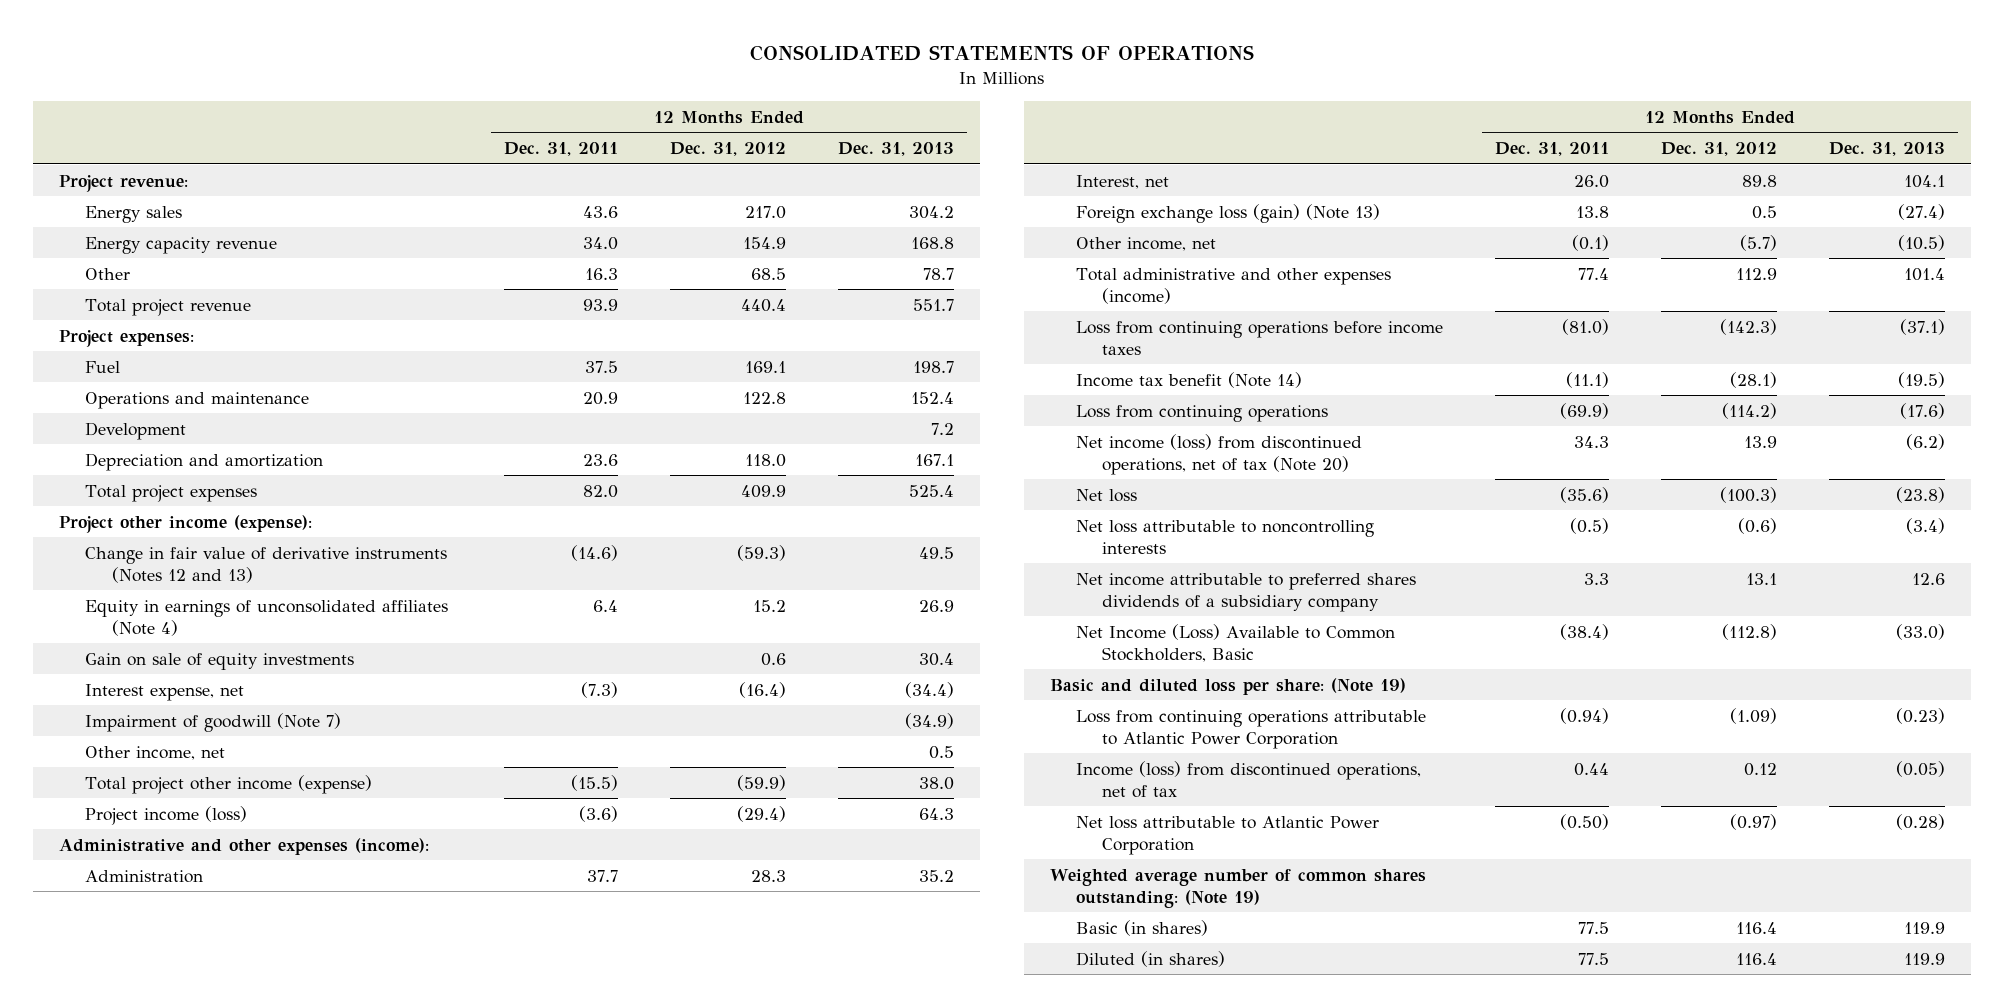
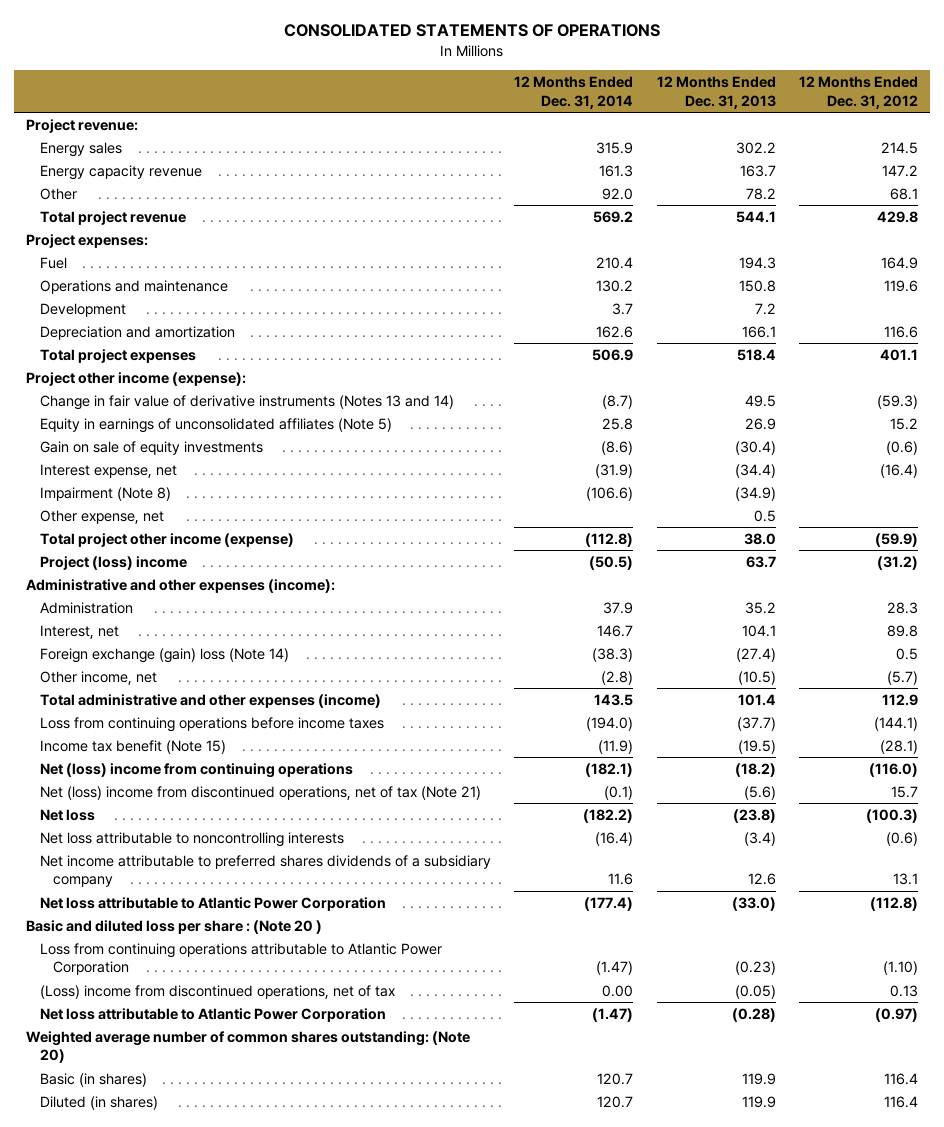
- | 12 Months Ended Dec. 31, 2011 | 12 Months Ended Dec. 31, 2012 | 12 Months Ended Dec. 31, 2013
+ | 12 Months Ended Dec. 31, 2014 | 12 Months Ended Dec. 31, 2013 | 12 Months Ended Dec. 31, 2012
- Energy sales | 43.6 | 217.0 | 304.2
- Energy capacity revenue | 34.0 | 154.9 | 168.8
- Other | 16.3 | 68.5 | 78.7
- Total project revenue | 93.9 | 440.4 | 551.7
+ Energy sales | 315.9 | 302.2 | 214.5
+ Energy capacity revenue | 161.3 | 163.7 | 147.2
+ Other | 92.0 | 78.2 | 68.1
+ Total project revenue | 569.2 | 544.1 | 429.8
- Fuel | 37.5 | 169.1 | 198.7
- Operations and maintenance | 20.9 | 122.8 | 152.4
+ Fuel | 210.4 | 194.3 | 164.9
+ Operations and maintenance | 130.2 | 150.8 | 119.6
- Depreciation and amortization | 23.6 | 118.0 | 167.1
- Total project expenses | 82.0 | 409.9 | 525.4
+ Depreciation and amortization | 162.6 | 166.1 | 116.6
+ Total project expenses | 506.9 | 518.4 | 401.1
- Change in fair value of derivative instruments (Notes 12 and 13) | (14.6) | (59.3) | 49.5
- Equity in earnings of unconsolidated affiliates (Note 4) | 6.4 | 15.2 | 26.9
- Gain on sale of equity investments | | 0.6 | 30.4
+ Change in fair value of derivative instruments (Notes 13 and 14) | (8.7) | 49.5 | (59.3)
+ Equity in earnings of unconsolidated affiliates (Note 5) | 25.8 | 26.9 | 15.2
+ Gain on sale of equity investments | (8.6) | (30.4) | (0.6)
- Impairment of goodwill (Note 7) | | | (34.9)
- Other income, net | | | 0.5
+ Impairment (Note 8) | (106.6) | (34.9) |
+ Other expense, net | | 0.5 |
- Project income (loss) | (3.6) | (29.4) | 64.3
+ Project (loss) income | (50.5) | 63.7 | (31.2)
- Foreign exchange loss (gain) (Note 13) | 13.8 | 0.5 | (27.4)
+ Foreign exchange (gain) loss (Note 14) | (38.3) | (27.4) | 0.5
- Loss from continuing operations before income taxes | (81.0) | (142.3) | (37.1)
- Income tax benefit (Note 14) | (11.1) | (28.1) | (19.5)
- Loss from continuing operations | (69.9) | (114.2) | (17.6)
- Net income (loss) from discontinued operations, net of tax (Note 20) | 34.3 | 13.9 | (6.2)
+ Loss from continuing operations before income taxes | (194.0) | (37.7) | (144.1)
+ Income tax benefit (Note 15) | (11.9) | (19.5) | (28.1)
+ Net (loss) income from continuing operations | (182.1) | (18.2) | (116.0)
+ Net (loss) income from discontinued operations, net of tax (Note 21) | (0.1) | (5.6) | 15.7
- Net Income (Loss) Available to Common Stockholders, Basic | (38.4) | (112.8) | (33.0)
- Basic and diluted loss per share: (Note 19)
- Loss from continuing operations attributable to Atlantic Power Corporation | (0.94) | (1.09) | (0.23)
- Income (loss) from discontinued operations, net of tax | 0.44 | 0.12 | (0.05)
+ Net loss attributable to Atlantic Power Corporation | (177.4) | (33.0) | (112.8)
+ Basic and diluted loss per share : (Note 20 )
+ Loss from continuing operations attributable to Atlantic Power Corporation | (1.47) | (0.23) | (1.10)
+ (Loss) income from discontinued operations, net of tax | 0.00 | (0.05) | 0.13
- Weighted average number of common shares outstanding: (Note 19)
+ Weighted average number of common shares outstanding: (Note 20)

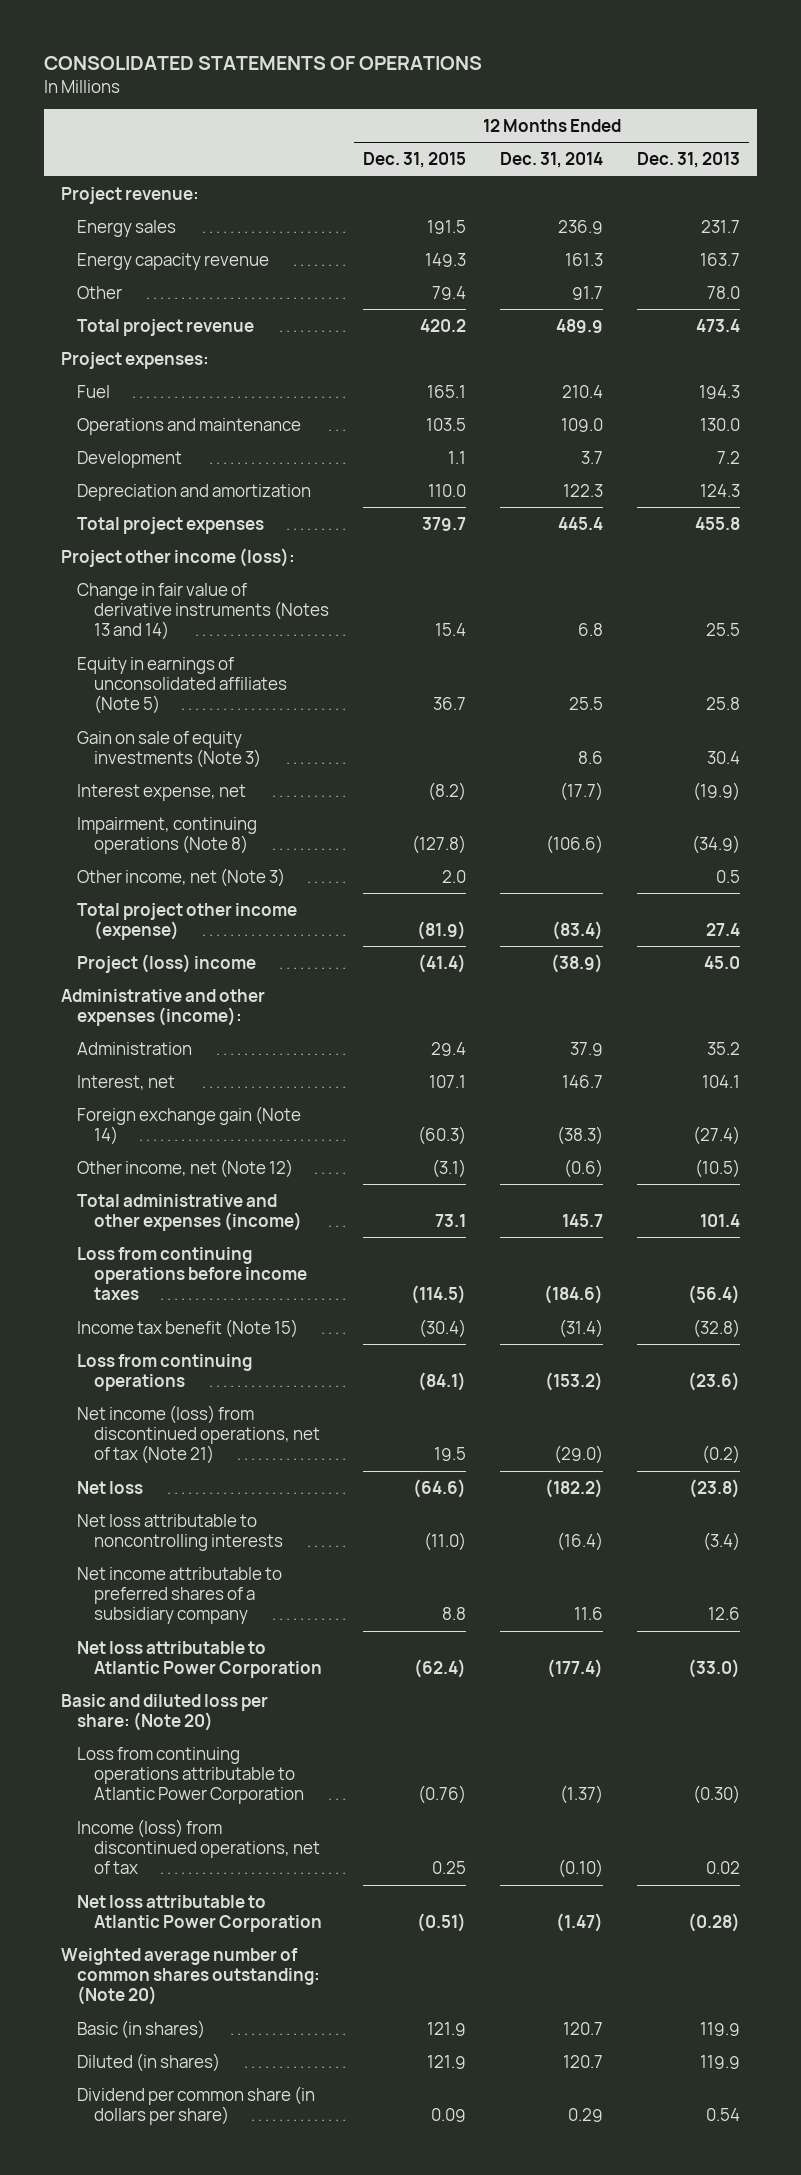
- | 12 Months Ended Dec. 31, 2014 | 12 Months Ended Dec. 31, 2013 | 12 Months Ended Dec. 31, 2012
+ | 12 Months Ended Dec. 31, 2015 | 12 Months Ended Dec. 31, 2014 | 12 Months Ended Dec. 31, 2013
- Energy sales | 315.9 | 302.2 | 214.5
+ Energy sales | 191.5 | 236.9 | 231.7
- Other | 92.0 | 78.2 | 68.1
- Total project revenue | 569.2 | 544.1 | 429.8
+ Other | 79.4 | 91.7 | 78.0
+ Total project revenue | 420.2 | 489.9 | 473.4
- Operations and maintenance | 130.2 | 150.8 | 119.6
+ Operations and maintenance | 103.5 | 109.0 | 130.0
- Depreciation and amortization | 162.6 | 166.1 | 116.6
- Total project expenses | 506.9 | 518.4 | 401.1
- Project other income (expense):
- Change in fair value of derivative instruments (Notes 13 and 14) | (8.7) | 49.5 | (59.3)
- Equity in earnings of unconsolidated affiliates (Note 5) | 25.8 | 26.9 | 15.2
- Gain on sale of equity investments | (8.6) | (30.4) | (0.6)
- Interest expense, net | (31.9) | (34.4) | (16.4)
- Impairment (Note 8) | (106.6) | (34.9) |
- Other expense, net | | 0.5 |
- Total project other income (expense) | (112.8) | 38.0 | (59.9)
- Project (loss) income | (50.5) | 63.7 | (31.2)
+ Depreciation and amortization | 110.0 | 122.3 | 124.3
+ Total project expenses | 379.7 | 445.4 | 455.8
+ Project other income (loss):
+ Change in fair value of derivative instruments (Notes 13 and 14) | 15.4 | 6.8 | 25.5
+ Equity in earnings of unconsolidated affiliates (Note 5) | 36.7 | 25.5 | 25.8
+ Gain on sale of equity investments (Note 3) | | 8.6 | 30.4
+ Interest expense, net | (8.2) | (17.7) | (19.9)
+ Impairment, continuing operations (Note 8) | (127.8) | (106.6) | (34.9)
+ Other income, net (Note 3) | 2.0 | | 0.5
+ Total project other income (expense) | (81.9) | (83.4) | 27.4
+ Project (loss) income | (41.4) | (38.9) | 45.0
- Foreign exchange (gain) loss (Note 14) | (38.3) | (27.4) | 0.5
- Other income, net | (2.8) | (10.5) | (5.7)
- Total administrative and other expenses (income) | 143.5 | 101.4 | 112.9
- Loss from continuing operations before income taxes | (194.0) | (37.7) | (144.1)
- Income tax benefit (Note 15) | (11.9) | (19.5) | (28.1)
- Net (loss) income from continuing operations | (182.1) | (18.2) | (116.0)
- Net (loss) income from discontinued operations, net of tax (Note 21) | (0.1) | (5.6) | 15.7
+ Foreign exchange gain (Note 14) | (60.3) | (38.3) | (27.4)
+ Other income, net (Note 12) | (3.1) | (0.6) | (10.5)
+ Total administrative and other expenses (income) | 73.1 | 145.7 | 101.4
+ Loss from continuing operations before income taxes | (114.5) | (184.6) | (56.4)
+ Income tax benefit (Note 15) | (30.4) | (31.4) | (32.8)
+ Loss from continuing operations | (84.1) | (153.2) | (23.6)
+ Net income (loss) from discontinued operations, net of tax (Note 21) | 19.5 | (29.0) | (0.2)
- Net income attributable to preferred shares dividends of a subsidiary company | 11.6 | 12.6 | 13.1
+ Net income attributable to preferred shares of a subsidiary company | 8.8 | 11.6 | 12.6
- Basic and diluted loss per share : (Note 20 )
- Loss from continuing operations attributable to Atlantic Power Corporation | (1.47) | (0.23) | (1.10)
- (Loss) income from discontinued operations, net of tax | 0.00 | (0.05) | 0.13
+ Basic and diluted loss per share: (Note 20)
+ Loss from continuing operations attributable to Atlantic Power Corporation | (0.76) | (1.37) | (0.30)
+ Income (loss) from discontinued operations, net of tax | 0.25 | (0.10) | 0.02
+ Dividend per common share (in dollars per share) | 0.09 | 0.29 | 0.54

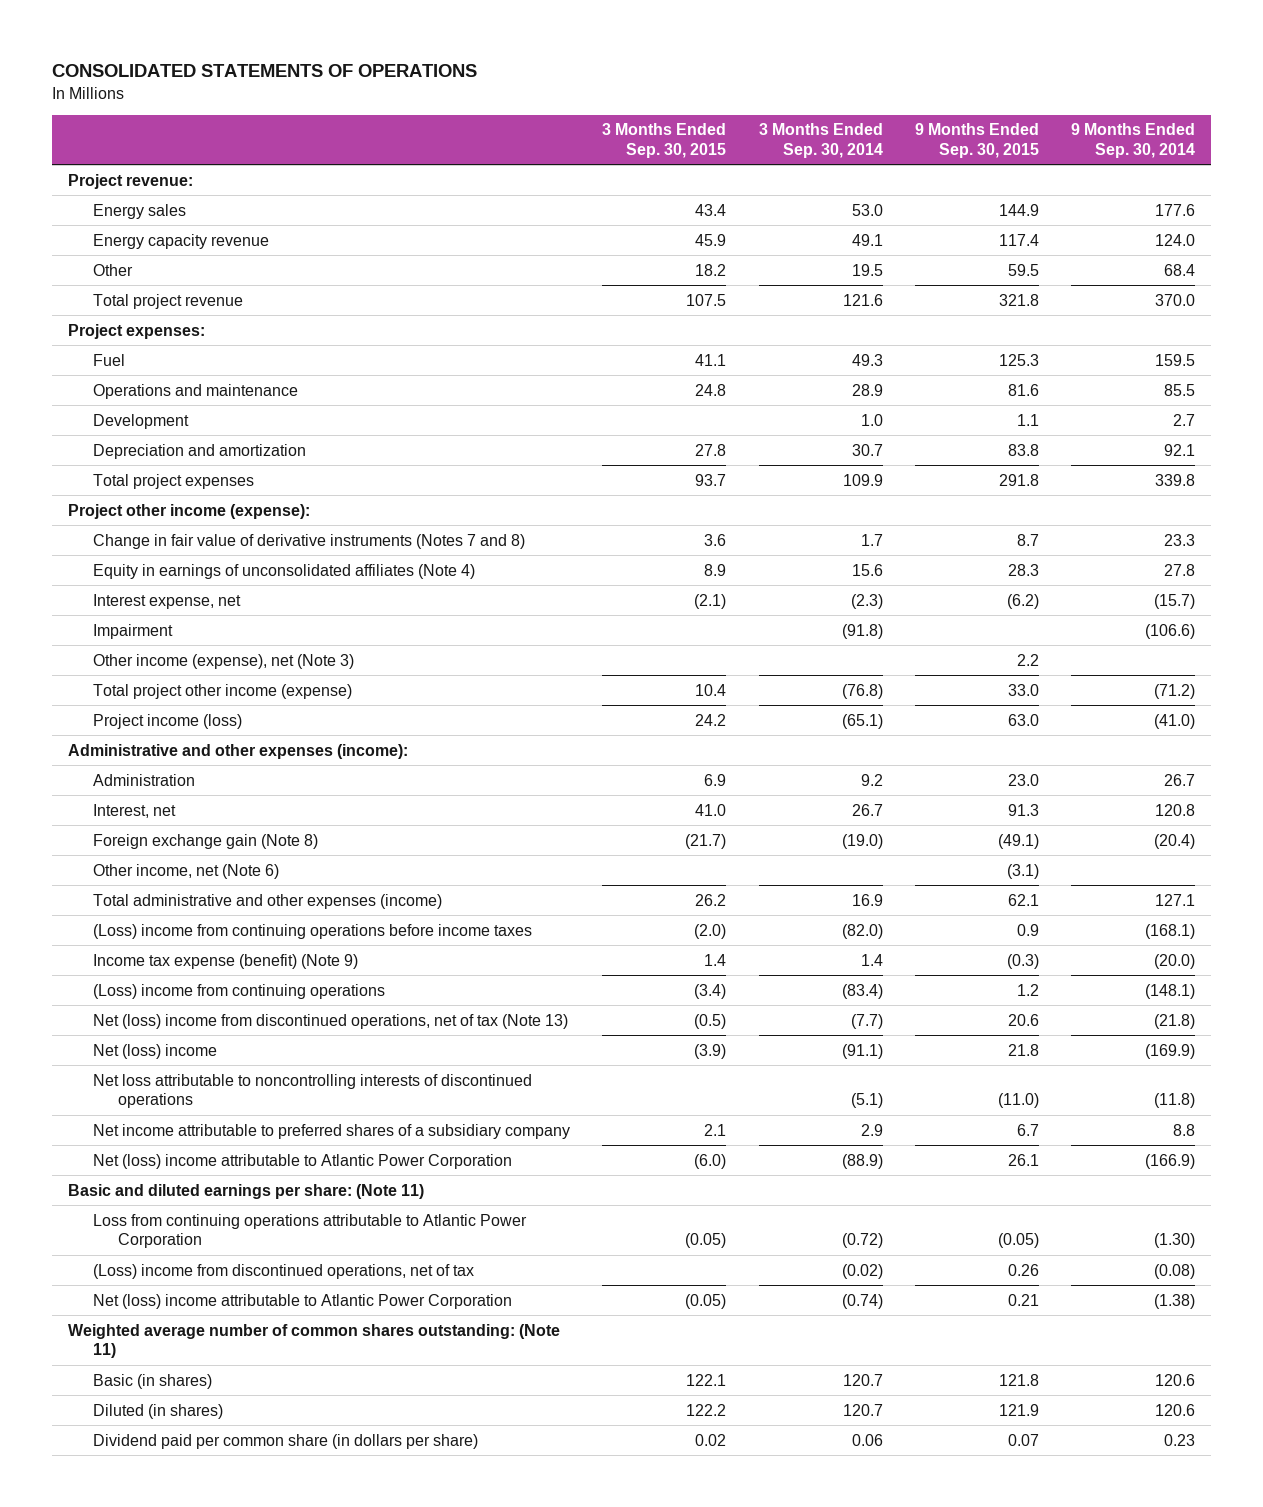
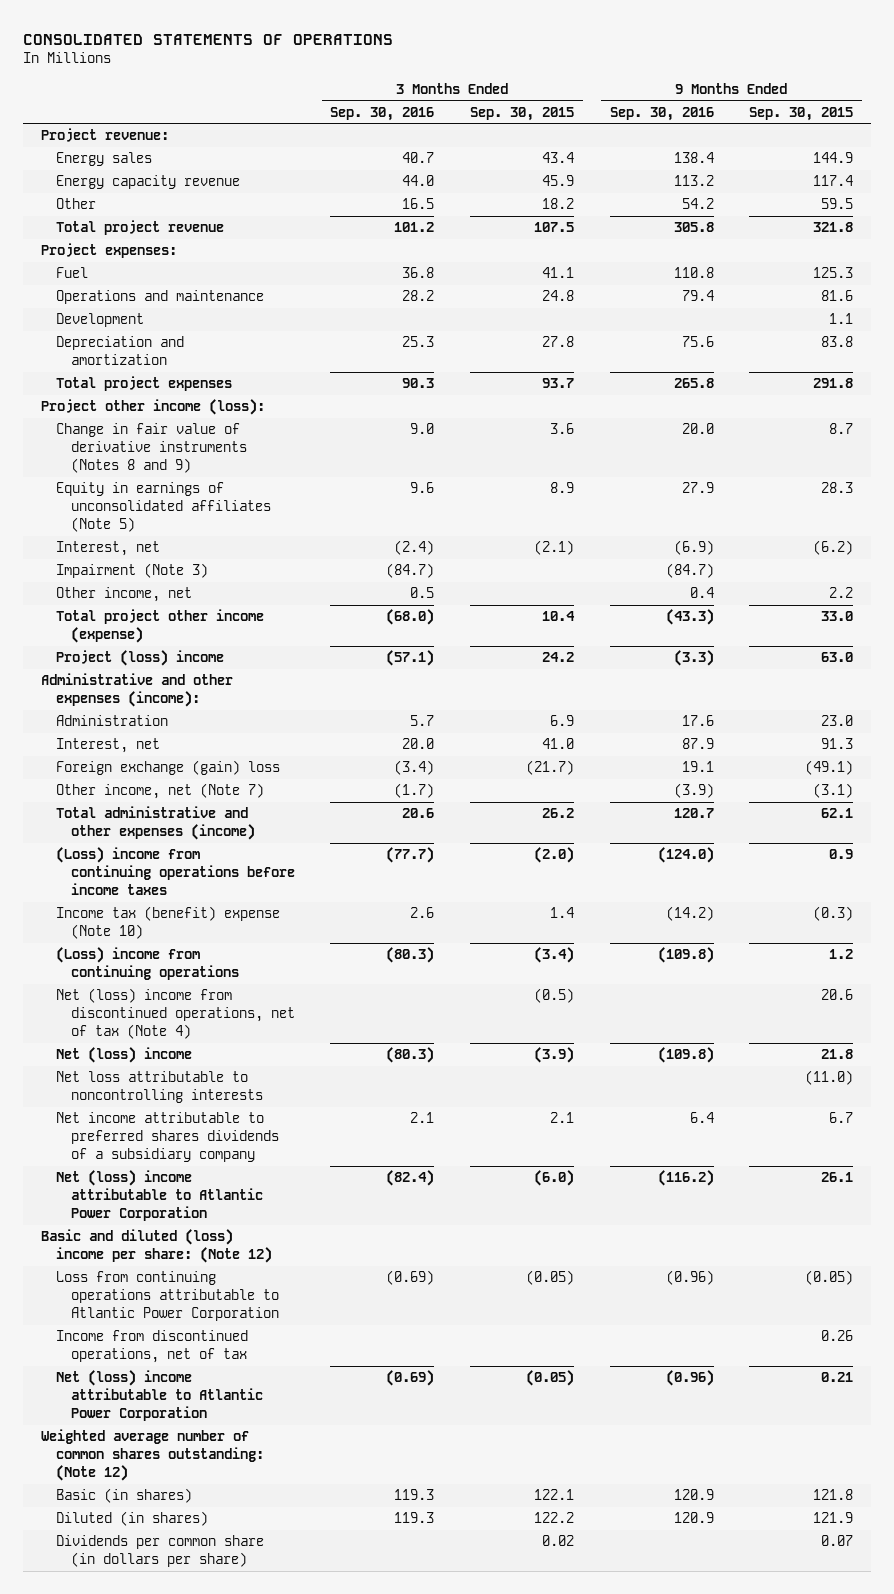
- | 3 Months Ended Sep. 30, 2015 | 3 Months Ended Sep. 30, 2014 | 9 Months Ended Sep. 30, 2015 | 9 Months Ended Sep. 30, 2014
+ | 3 Months Ended Sep. 30, 2016 | 3 Months Ended Sep. 30, 2015 | 9 Months Ended Sep. 30, 2016 | 9 Months Ended Sep. 30, 2015
- Project other income (expense):
- Change in fair value of derivative instruments (Notes 7 and 8) | 3.6 | 1.7 | 8.7 | 23.3
- Equity in earnings of unconsolidated affiliates (Note 4) | 8.9 | 15.6 | 28.3 | 27.8
- Interest expense, net | (2.1) | (2.3) | (6.2) | (15.7)
- Impairment | | (91.8) | | (106.6)
- Other income (expense), net (Note 3) | | | 2.2 |
+ Project other income (loss):
+ Change in fair value of derivative instruments (Notes 8 and 9) | 9.0 | 3.6 | 20.0 | 8.7
+ Equity in earnings of unconsolidated affiliates (Note 5) | 9.6 | 8.9 | 27.9 | 28.3
+ Interest, net | (2.4) | (2.1) | (6.9) | (6.2)
+ Impairment (Note 3) | (84.7) | | (84.7) |
+ Other income, net | 0.5 | | 0.4 | 2.2
- Project income (loss) | 24.2 | (65.1) | 63.0 | (41.0)
+ Project (loss) income | (57.1) | 24.2 | (3.3) | 63.0
- Foreign exchange gain (Note 8) | (21.7) | (19.0) | (49.1) | (20.4)
- Other income, net (Note 6) | | | (3.1) |
+ Foreign exchange (gain) loss | (3.4) | (21.7) | 19.1 | (49.1)
+ Other income, net (Note 7) | (1.7) | | (3.9) | (3.1)
- Income tax expense (benefit) (Note 9) | 1.4 | 1.4 | (0.3) | (20.0)
+ Income tax (benefit) expense (Note 10) | 2.6 | 1.4 | (14.2) | (0.3)
- Net (loss) income from discontinued operations, net of tax (Note 13) | (0.5) | (7.7) | 20.6 | (21.8)
+ Net (loss) income from discontinued operations, net of tax (Note 4) | | (0.5) | | 20.6
- Net loss attributable to noncontrolling interests of discontinued operations | | (5.1) | (11.0) | (11.8)
- Net income attributable to preferred shares of a subsidiary company | 2.1 | 2.9 | 6.7 | 8.8
+ Net loss attributable to noncontrolling interests | | | | (11.0)
+ Net income attributable to preferred shares dividends of a subsidiary company | 2.1 | 2.1 | 6.4 | 6.7
- Basic and diluted earnings per share: (Note 11)
+ Basic and diluted (loss) income per share: (Note 12)
- (Loss) income from discontinued operations, net of tax | | (0.02) | 0.26 | (0.08)
+ Income from discontinued operations, net of tax | | | | 0.26
- Weighted average number of common shares outstanding: (Note 11)
+ Weighted average number of common shares outstanding: (Note 12)
- Dividend paid per common share (in dollars per share) | 0.02 | 0.06 | 0.07 | 0.23
+ Dividends per common share (in dollars per share) | | 0.02 | | 0.07

